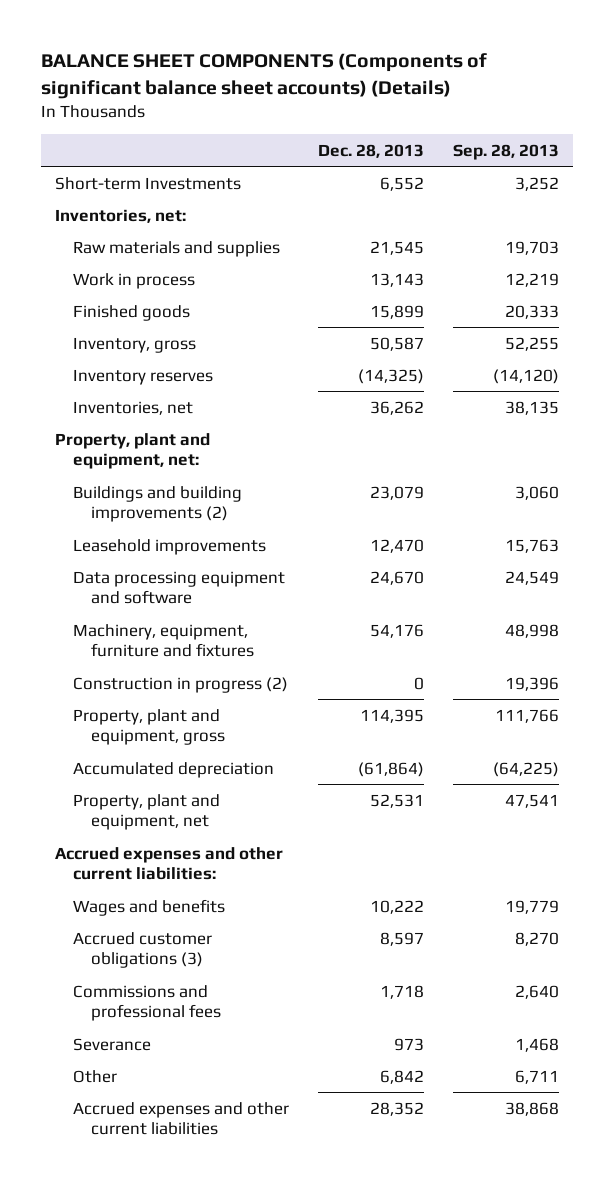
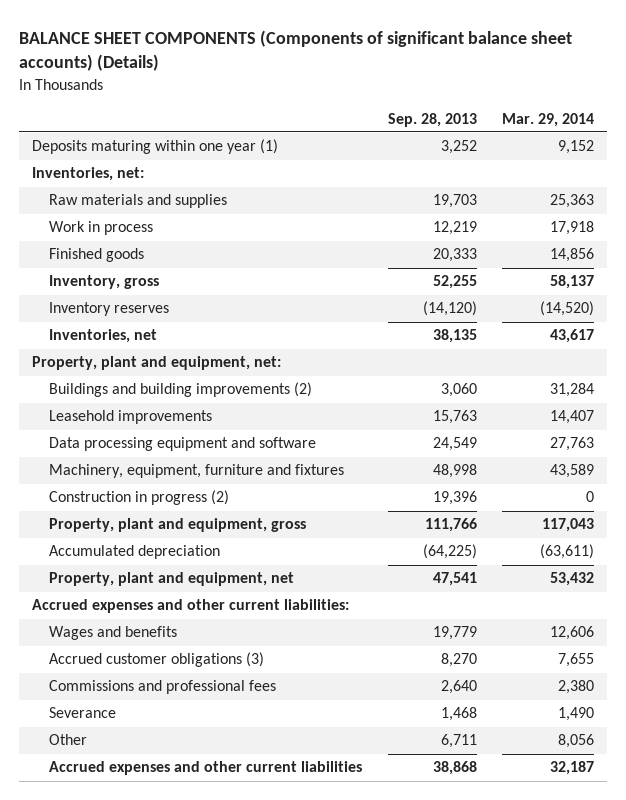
- | Dec. 28, 2013 | Sep. 28, 2013
+ | Sep. 28, 2013 | Mar. 29, 2014
- Short-term Investments | 6,552 | 3,252
+ Deposits maturing within one year (1) | 3,252 | 9,152

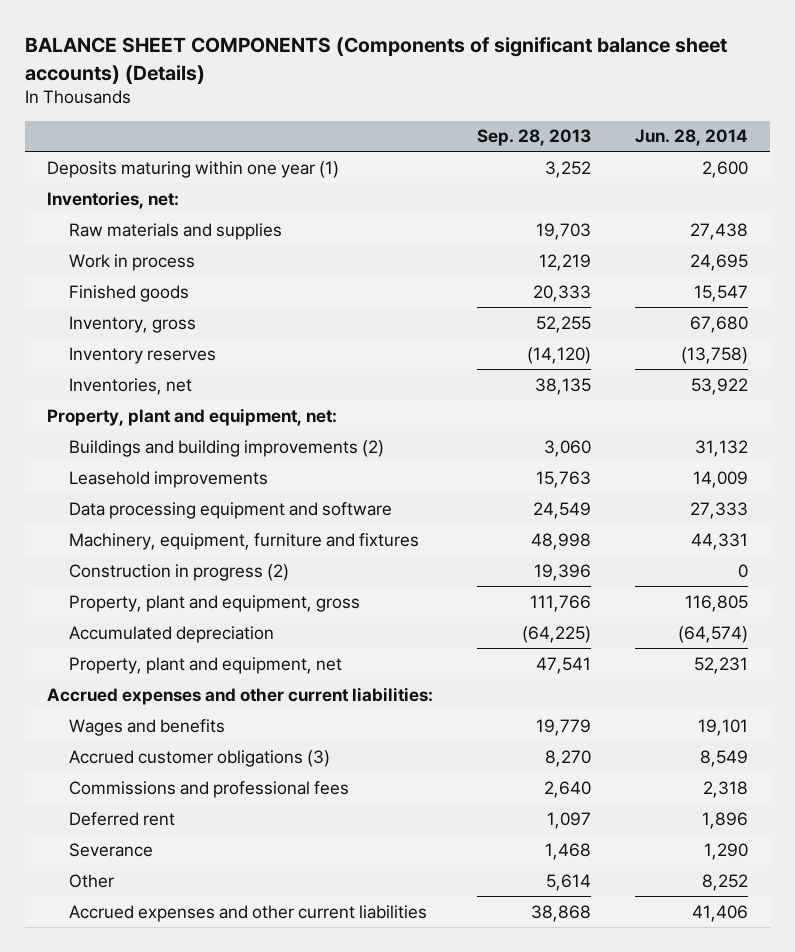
- | Sep. 28, 2013 | Mar. 29, 2014
+ | Sep. 28, 2013 | Jun. 28, 2014
+ Deferred rent | 1,097 | 1,896
- Other | 6,711 | 8,056
+ Other | 5,614 | 8,252

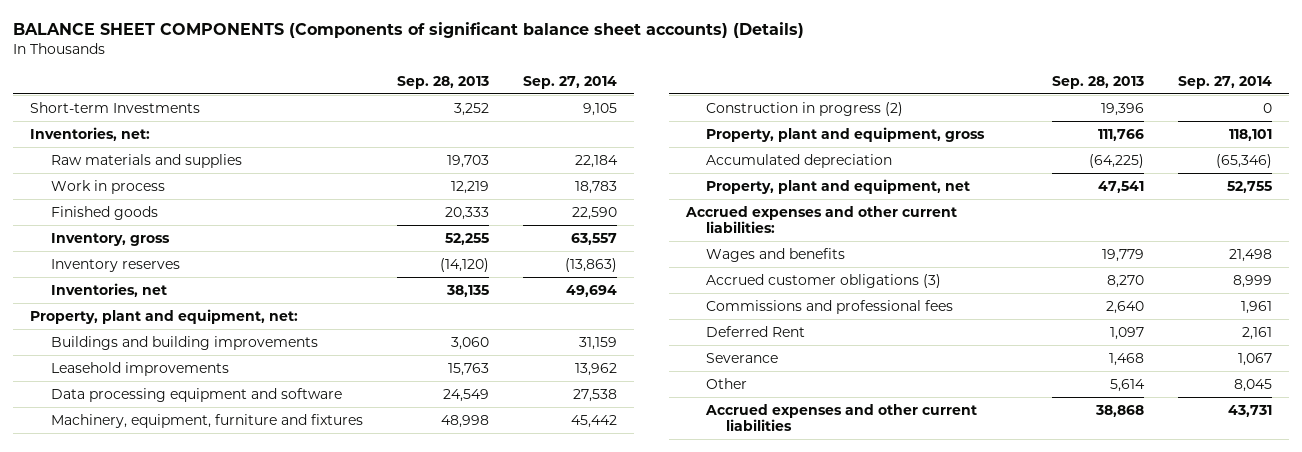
- | Sep. 28, 2013 | Jun. 28, 2014
+ | Sep. 28, 2013 | Sep. 27, 2014
- Deposits maturing within one year (1) | 3,252 | 2,600
+ Short-term Investments | 3,252 | 9,105
- Buildings and building improvements (2) | 3,060 | 31,132
+ Buildings and building improvements | 3,060 | 31,159
- Deferred rent | 1,097 | 1,896
+ Deferred Rent | 1,097 | 2,161

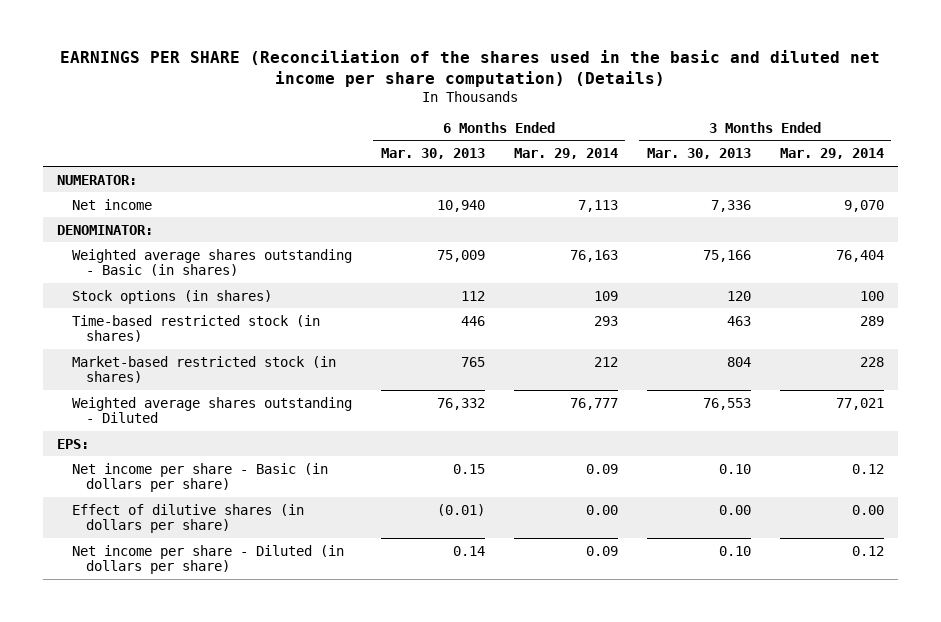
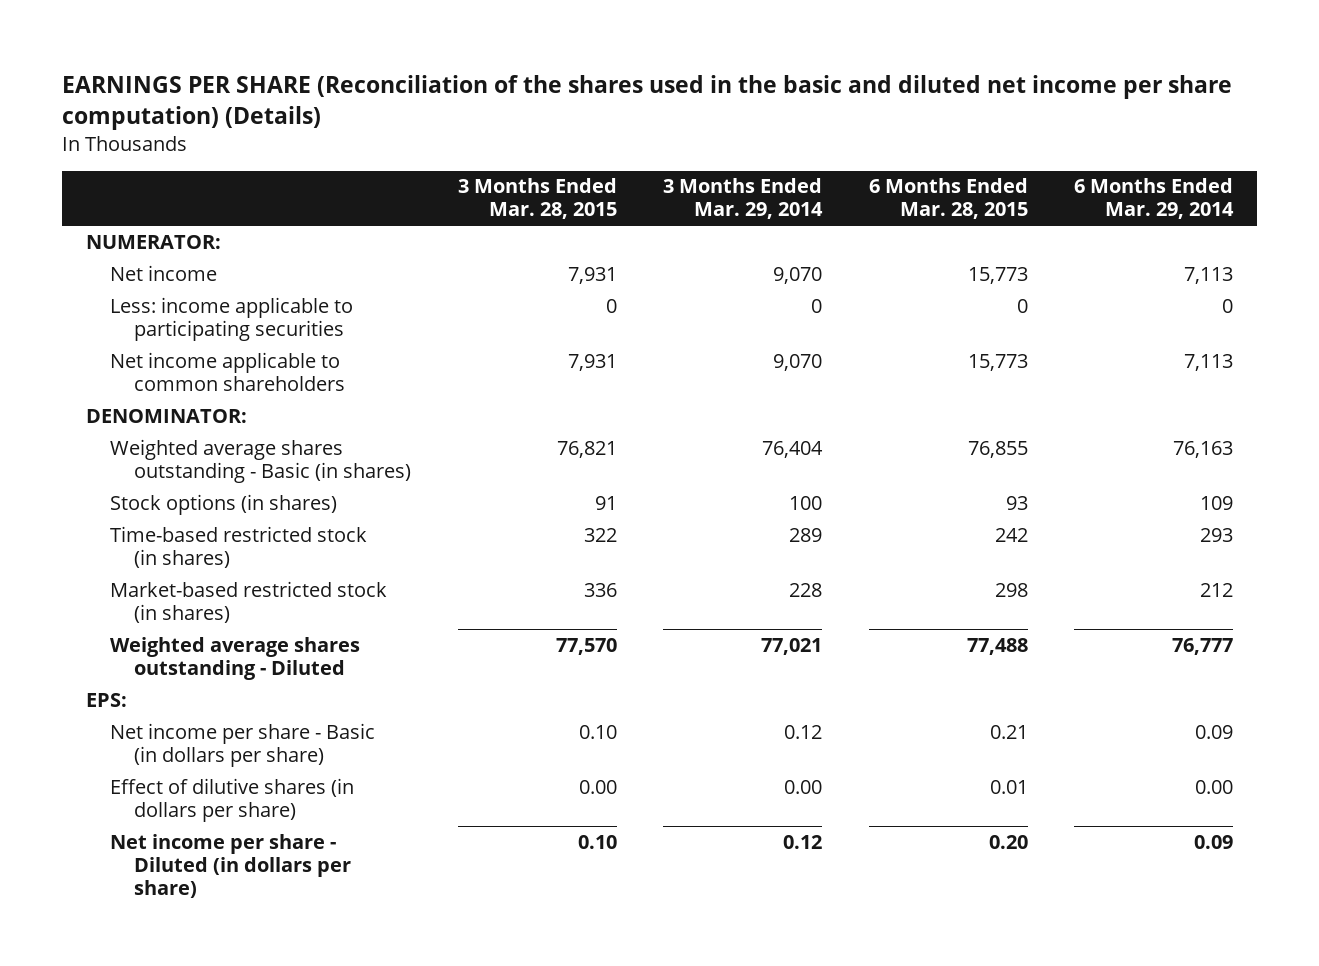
- | 6 Months Ended Mar. 30, 2013 | 6 Months Ended Mar. 29, 2014 | 3 Months Ended Mar. 30, 2013 | 3 Months Ended Mar. 29, 2014
+ | 3 Months Ended Mar. 28, 2015 | 3 Months Ended Mar. 29, 2014 | 6 Months Ended Mar. 28, 2015 | 6 Months Ended Mar. 29, 2014
+ Less: income applicable to participating securities | 0 | 0 | 0 | 0
+ Net income applicable to common shareholders | 7,931 | 9,070 | 15,773 | 7,113

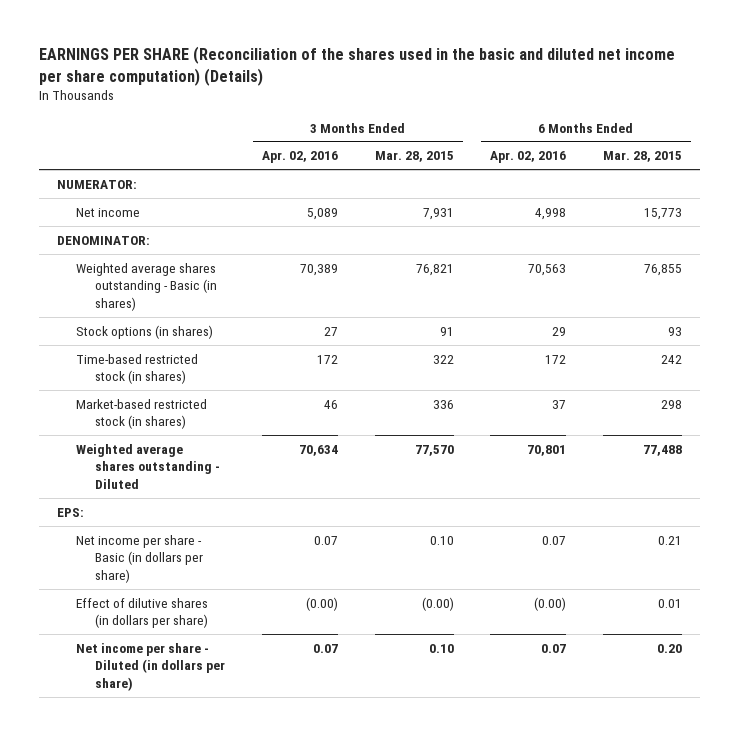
- | 3 Months Ended Mar. 28, 2015 | 3 Months Ended Mar. 29, 2014 | 6 Months Ended Mar. 28, 2015 | 6 Months Ended Mar. 29, 2014
+ | 3 Months Ended Apr. 02, 2016 | 3 Months Ended Mar. 28, 2015 | 6 Months Ended Apr. 02, 2016 | 6 Months Ended Mar. 28, 2015
- Less: income applicable to participating securities | 0 | 0 | 0 | 0
- Net income applicable to common shareholders | 7,931 | 9,070 | 15,773 | 7,113
- Effect of dilutive shares (in dollars per share) | 0.00 | 0.00 | 0.01 | 0.00
+ Effect of dilutive shares (in dollars per share) | (0.00) | (0.00) | (0.00) | 0.01

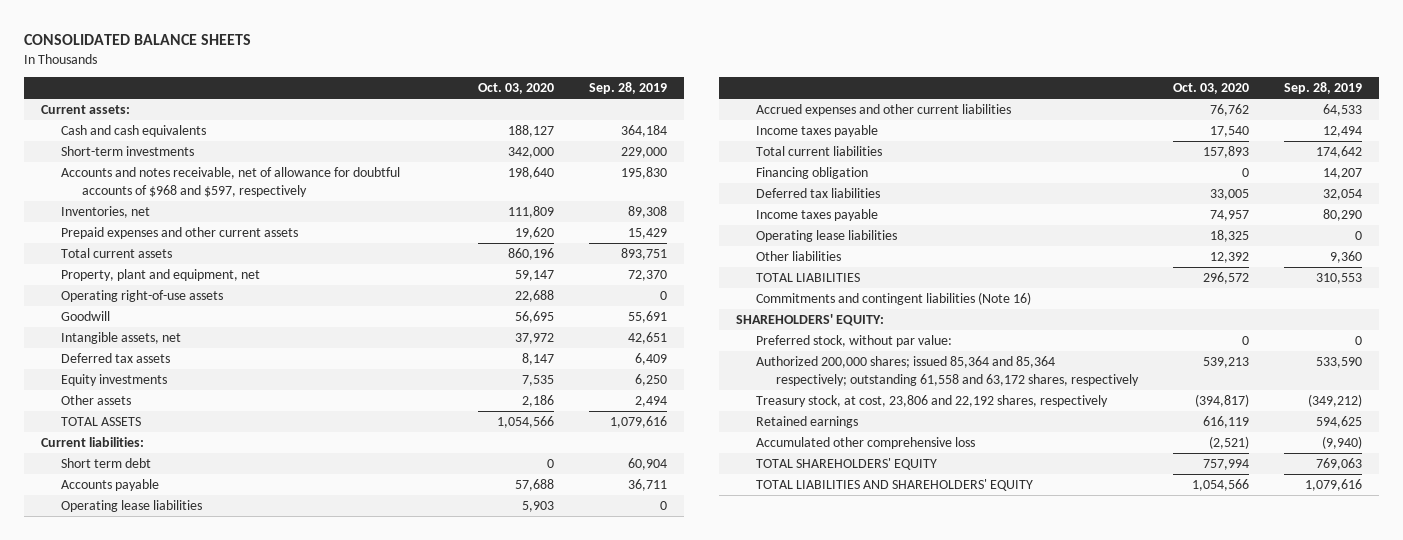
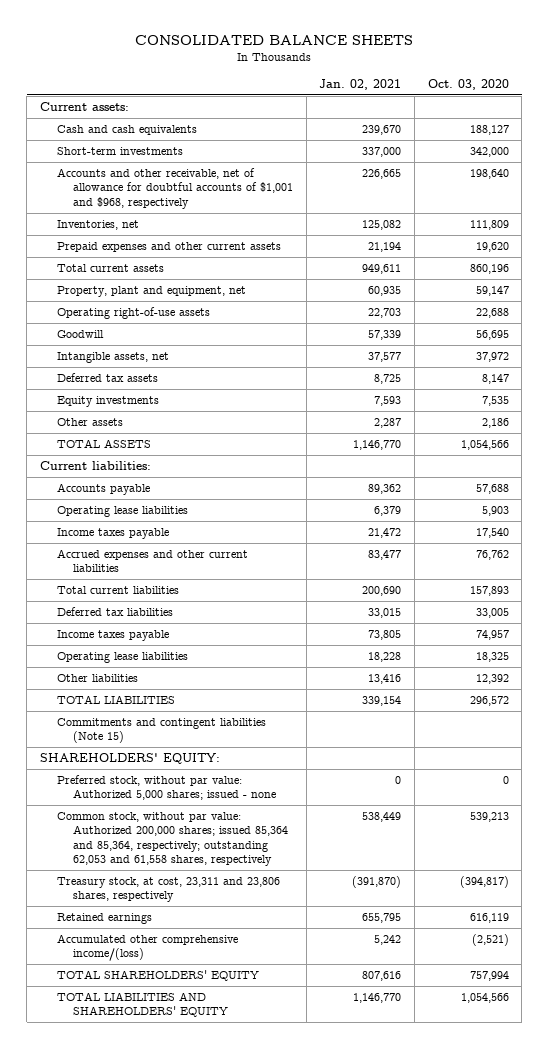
- | Oct. 03, 2020 | Sep. 28, 2019
+ | Jan. 02, 2021 | Oct. 03, 2020
- Accounts and notes receivable, net of allowance for doubtful accounts of $968 and $597, respectively | 198,640 | 195,830
+ Accounts and other receivable, net of allowance for doubtful accounts of $1,001 and $968, respectively | 226,665 | 198,640
- Short term debt | 0 | 60,904
moved down: Accrued expenses and other current liabilities | 83,477 | 76,762
- Financing obligation | 0 | 14,207
- Commitments and contingent liabilities (Note 16)
+ Commitments and contingent liabilities (Note 15)
- Preferred stock, without par value: | 0 | 0
- Authorized 200,000 shares; issued 85,364 and 85,364 respectively; outstanding 61,558 and 63,172 shares, respectively | 539,213 | 533,590
- Treasury stock, at cost, 23,806 and 22,192 shares, respectively | (394,817) | (349,212)
+ Preferred stock, without par value: Authorized 5,000 shares; issued - none | 0 | 0
+ Common stock, without par value: Authorized 200,000 shares; issued 85,364 and 85,364, respectively; outstanding 62,053 and 61,558 shares, respectively | 538,449 | 539,213
+ Treasury stock, at cost, 23,311 and 23,806 shares, respectively | (391,870) | (394,817)
- Accumulated other comprehensive loss | (2,521) | (9,940)
+ Accumulated other comprehensive income/(loss) | 5,242 | (2,521)

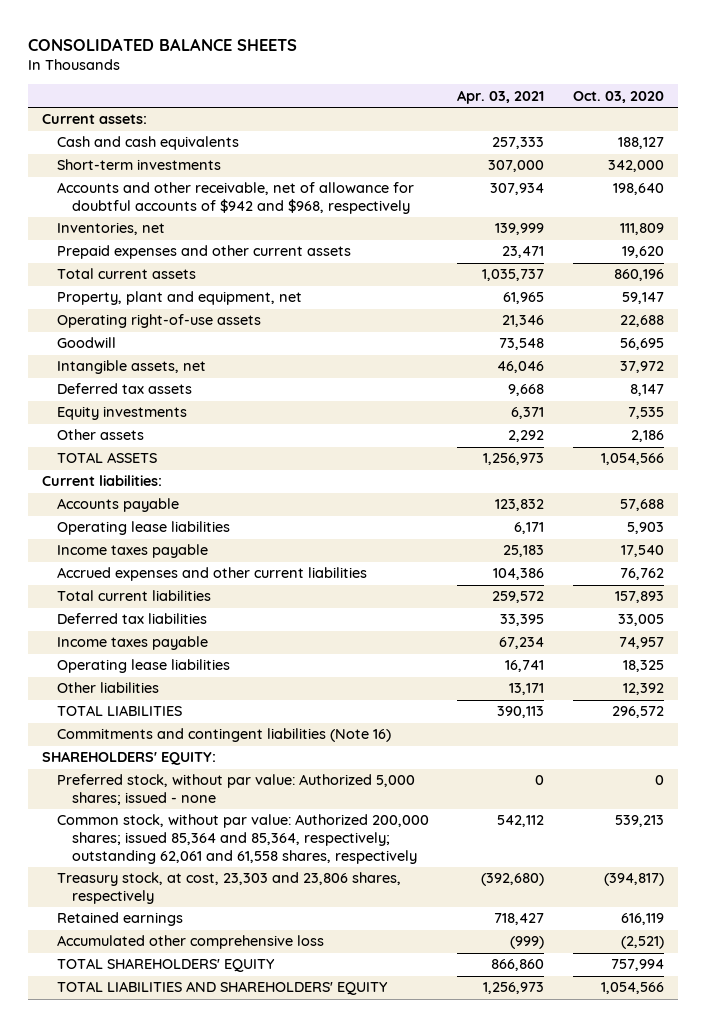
- | Jan. 02, 2021 | Oct. 03, 2020
+ | Apr. 03, 2021 | Oct. 03, 2020
- Accounts and other receivable, net of allowance for doubtful accounts of $1,001 and $968, respectively | 226,665 | 198,640
+ Accounts and other receivable, net of allowance for doubtful accounts of $942 and $968, respectively | 307,934 | 198,640
- Commitments and contingent liabilities (Note 15)
+ Commitments and contingent liabilities (Note 16)
- Common stock, without par value: Authorized 200,000 shares; issued 85,364 and 85,364, respectively; outstanding 62,053 and 61,558 shares, respectively | 538,449 | 539,213
- Treasury stock, at cost, 23,311 and 23,806 shares, respectively | (391,870) | (394,817)
+ Common stock, without par value: Authorized 200,000 shares; issued 85,364 and 85,364, respectively; outstanding 62,061 and 61,558 shares, respectively | 542,112 | 539,213
+ Treasury stock, at cost, 23,303 and 23,806 shares, respectively | (392,680) | (394,817)
- Accumulated other comprehensive income/(loss) | 5,242 | (2,521)
+ Accumulated other comprehensive loss | (999) | (2,521)

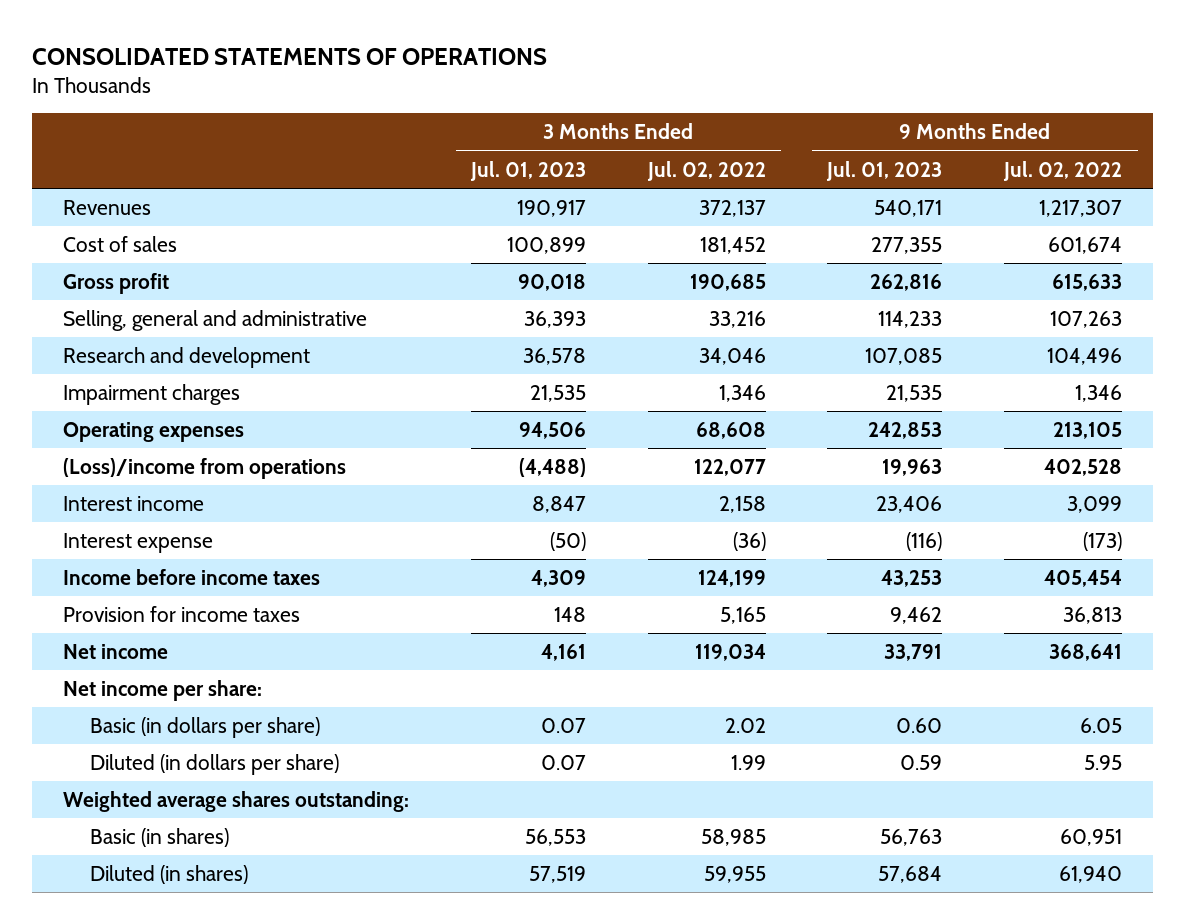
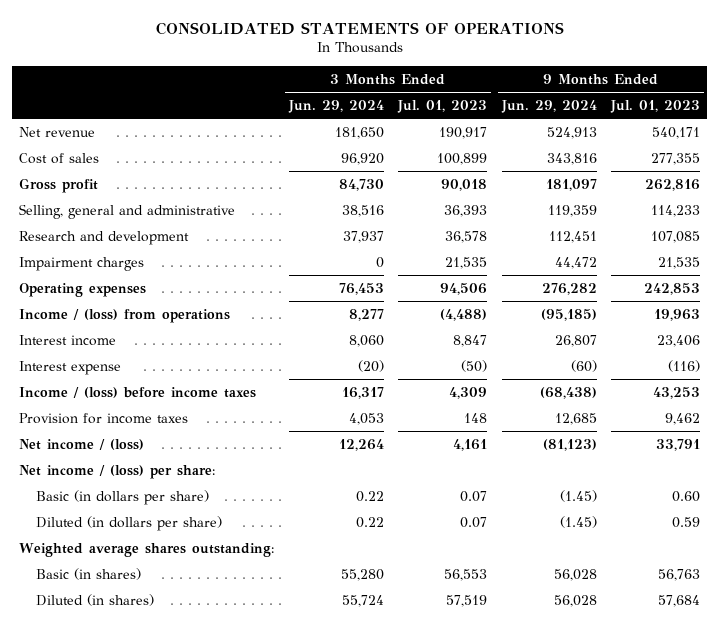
- | 3 Months Ended Jul. 01, 2023 | 3 Months Ended Jul. 02, 2022 | 9 Months Ended Jul. 01, 2023 | 9 Months Ended Jul. 02, 2022
+ | 3 Months Ended Jun. 29, 2024 | 3 Months Ended Jul. 01, 2023 | 9 Months Ended Jun. 29, 2024 | 9 Months Ended Jul. 01, 2023
- Revenues | 190,917 | 372,137 | 540,171 | 1,217,307
+ Net revenue | 181,650 | 190,917 | 524,913 | 540,171
- (Loss)/income from operations | (4,488) | 122,077 | 19,963 | 402,528
+ Income / (loss) from operations | 8,277 | (4,488) | (95,185) | 19,963
- Income before income taxes | 4,309 | 124,199 | 43,253 | 405,454
+ Income / (loss) before income taxes | 16,317 | 4,309 | (68,438) | 43,253
- Net income | 4,161 | 119,034 | 33,791 | 368,641
- Net income per share:
+ Net income / (loss) | 12,264 | 4,161 | (81,123) | 33,791
+ Net income / (loss) per share:

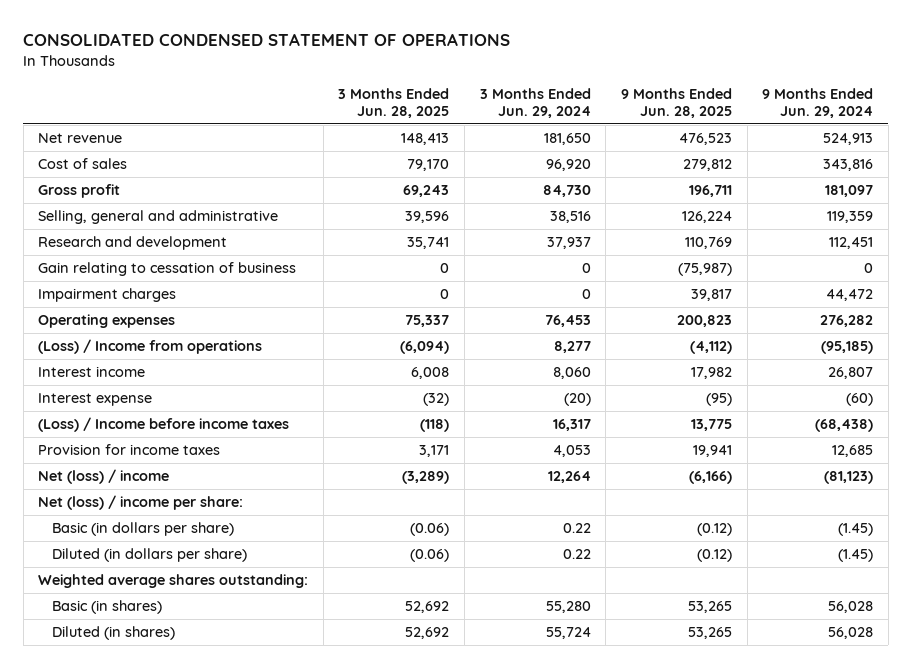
- CONSOLIDATED STATEMENTS OF OPERATIONS
+ CONSOLIDATED CONDENSED STATEMENT OF OPERATIONS
- | 3 Months Ended Jun. 29, 2024 | 3 Months Ended Jul. 01, 2023 | 9 Months Ended Jun. 29, 2024 | 9 Months Ended Jul. 01, 2023
+ | 3 Months Ended Jun. 28, 2025 | 3 Months Ended Jun. 29, 2024 | 9 Months Ended Jun. 28, 2025 | 9 Months Ended Jun. 29, 2024
+ Gain relating to cessation of business | 0 | 0 | (75,987) | 0
- Income / (loss) from operations | 8,277 | (4,488) | (95,185) | 19,963
+ (Loss) / Income from operations | (6,094) | 8,277 | (4,112) | (95,185)
- Income / (loss) before income taxes | 16,317 | 4,309 | (68,438) | 43,253
+ (Loss) / Income before income taxes | (118) | 16,317 | 13,775 | (68,438)
- Net income / (loss) | 12,264 | 4,161 | (81,123) | 33,791
- Net income / (loss) per share:
+ Net (loss) / income | (3,289) | 12,264 | (6,166) | (81,123)
+ Net (loss) / income per share:

